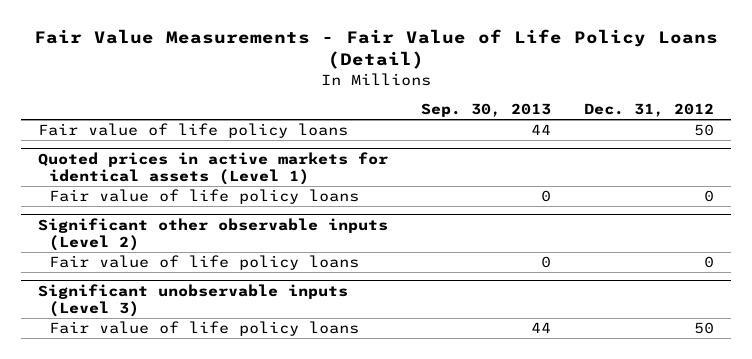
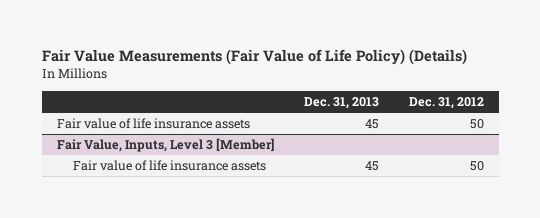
- Fair Value Measurements - Fair Value of Life Policy Loans (Detail)
+ Fair Value Measurements (Fair Value of Life Policy) (Details)
- | Sep. 30, 2013 | Dec. 31, 2012
+ | Dec. 31, 2013 | Dec. 31, 2012
- Fair value of life policy loans | 44 | 50
- Quoted prices in active markets for identical assets (Level 1)
- Fair value of life policy loans | 0 | 0
- Significant other observable inputs (Level 2)
- Fair value of life policy loans | 0 | 0
- Significant unobservable inputs (Level 3)
- Fair value of life policy loans | 44 | 50
+ Fair value of life insurance assets | 45 | 50
+ Fair Value, Inputs, Level 3 [Member]
+ Fair value of life insurance assets | 45 | 50

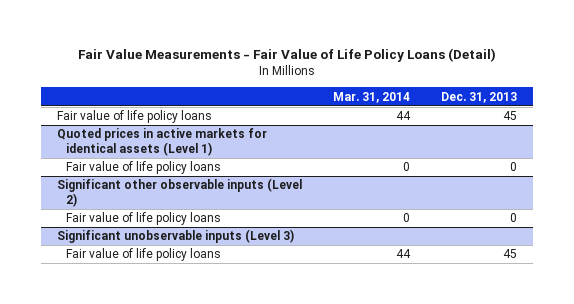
- Fair Value Measurements (Fair Value of Life Policy) (Details)
+ Fair Value Measurements - Fair Value of Life Policy Loans (Detail)
- | Dec. 31, 2013 | Dec. 31, 2012
+ | Mar. 31, 2014 | Dec. 31, 2013
- Fair value of life insurance assets | 45 | 50
- Fair Value, Inputs, Level 3 [Member]
- Fair value of life insurance assets | 45 | 50
+ Fair value of life policy loans | 44 | 45
+ Quoted prices in active markets for identical assets (Level 1)
+ Fair value of life policy loans | 0 | 0
+ Significant other observable inputs (Level 2)
+ Fair value of life policy loans | 0 | 0
+ Significant unobservable inputs (Level 3)
+ Fair value of life policy loans | 44 | 45

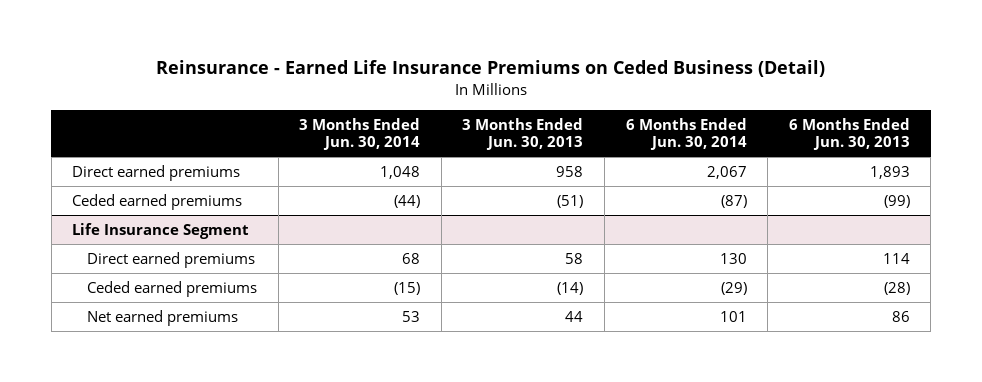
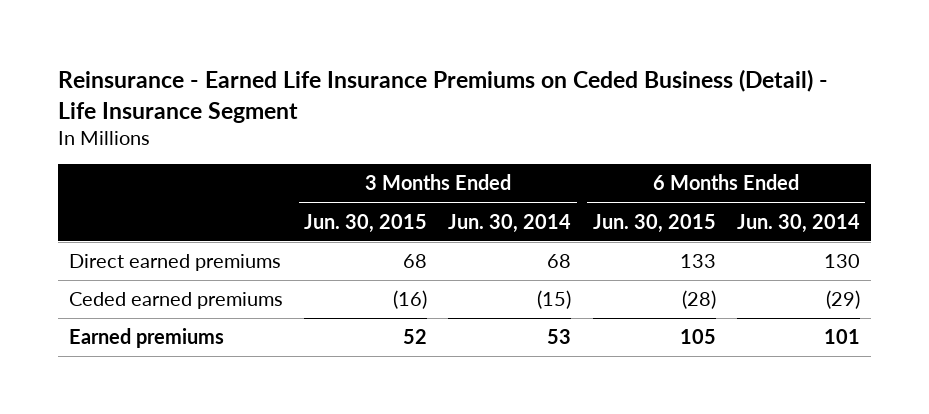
- Reinsurance - Earned Life Insurance Premiums on Ceded Business (Detail)
+ Reinsurance - Earned Life Insurance Premiums on Ceded Business (Detail) - Life Insurance Segment
- | 3 Months Ended Jun. 30, 2014 | 3 Months Ended Jun. 30, 2013 | 6 Months Ended Jun. 30, 2014 | 6 Months Ended Jun. 30, 2013
+ | 3 Months Ended Jun. 30, 2015 | 3 Months Ended Jun. 30, 2014 | 6 Months Ended Jun. 30, 2015 | 6 Months Ended Jun. 30, 2014
- Direct earned premiums | 1,048 | 958 | 2,067 | 1,893
- Ceded earned premiums | (44) | (51) | (87) | (99)
- Life Insurance Segment
- Net earned premiums | 53 | 44 | 101 | 86
+ Earned premiums | 52 | 53 | 105 | 101

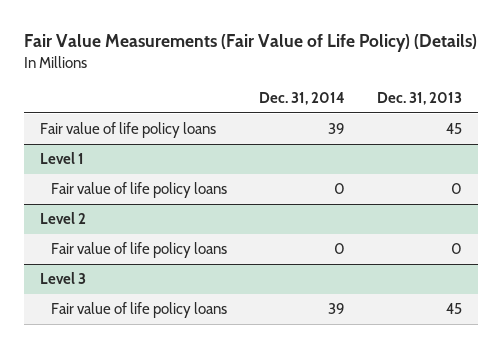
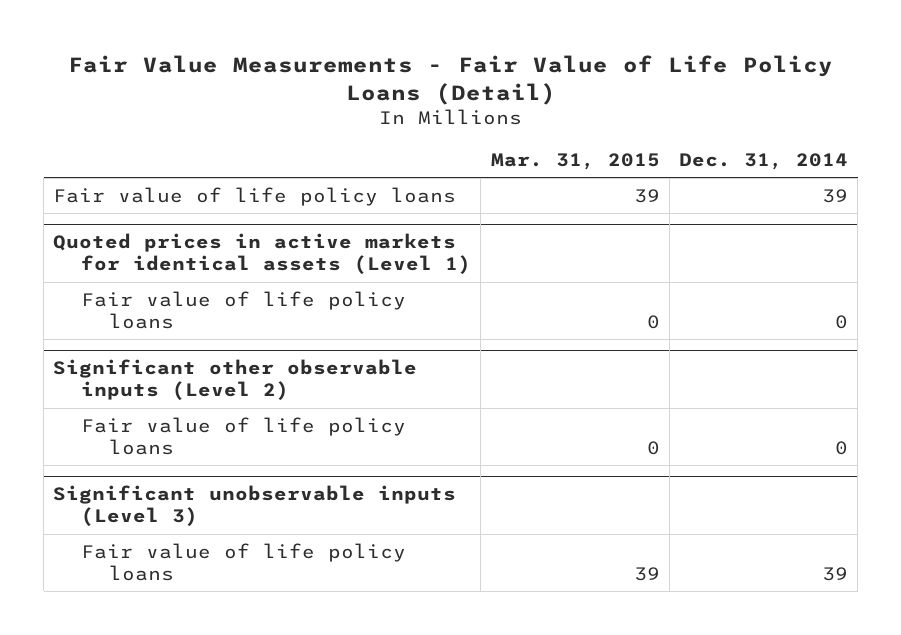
- Fair Value Measurements (Fair Value of Life Policy) (Details)
+ Fair Value Measurements - Fair Value of Life Policy Loans (Detail)
- | Dec. 31, 2014 | Dec. 31, 2013
+ | Mar. 31, 2015 | Dec. 31, 2014
- Level 1
+ Quoted prices in active markets for identical assets (Level 1)
- Level 2
+ Significant other observable inputs (Level 2)
- Level 3
+ Significant unobservable inputs (Level 3)

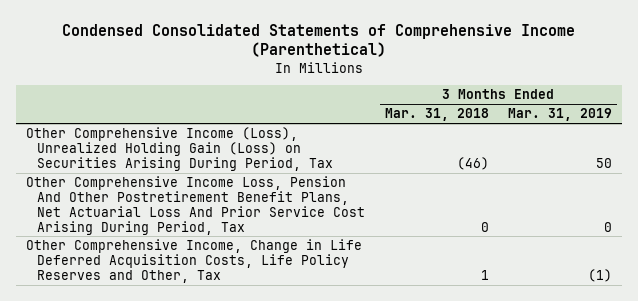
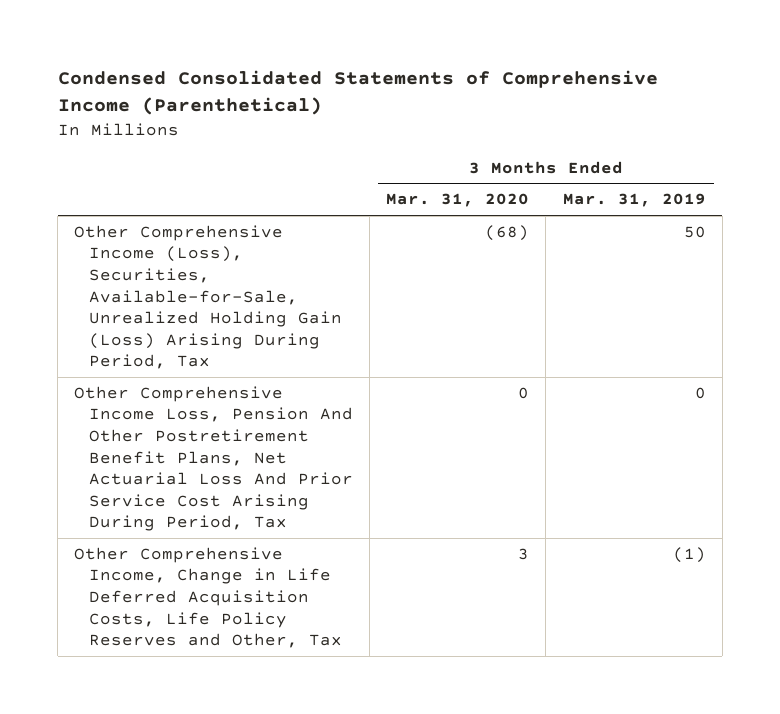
- | 3 Months Ended Mar. 31, 2018 | 3 Months Ended Mar. 31, 2019
+ | 3 Months Ended Mar. 31, 2020 | 3 Months Ended Mar. 31, 2019
- Other Comprehensive Income (Loss), Unrealized Holding Gain (Loss) on Securities Arising During Period, Tax | (46) | 50
+ Other Comprehensive Income (Loss), Securities, Available-for-Sale, Unrealized Holding Gain (Loss) Arising During Period, Tax | (68) | 50

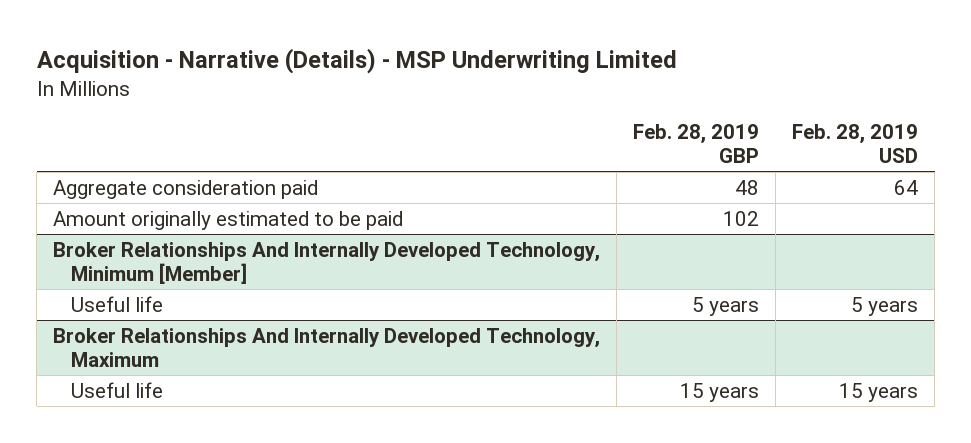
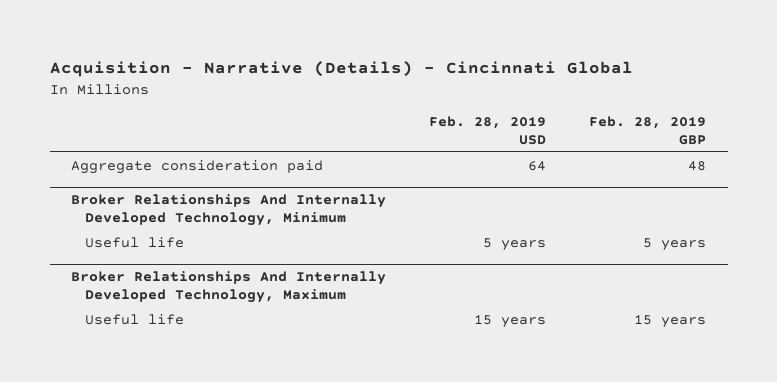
- Acquisition - Narrative (Details) - MSP Underwriting Limited
+ Acquisition - Narrative (Details) - Cincinnati Global
- | Feb. 28, 2019 GBP | Feb. 28, 2019 USD
+ | Feb. 28, 2019 USD | Feb. 28, 2019 GBP
- Amount originally estimated to be paid | 102 |
- Broker Relationships And Internally Developed Technology, Minimum [Member]
+ Broker Relationships And Internally Developed Technology, Minimum

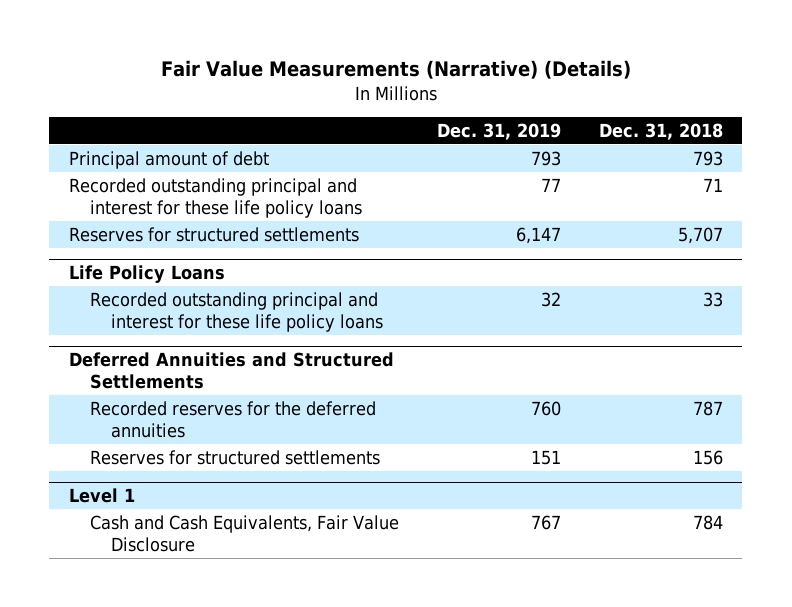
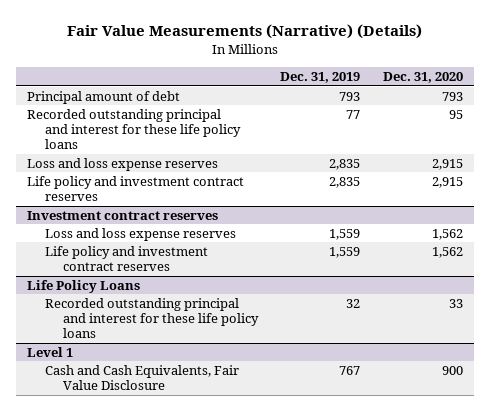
- | Dec. 31, 2019 | Dec. 31, 2018
+ | Dec. 31, 2019 | Dec. 31, 2020
- Reserves for structured settlements | 6,147 | 5,707
+ Loss and loss expense reserves | 2,835 | 2,915
+ Life policy and investment contract reserves | 2,835 | 2,915
+ Investment contract reserves
+ Loss and loss expense reserves | 1,559 | 1,562
+ Life policy and investment contract reserves | 1,559 | 1,562
- Deferred Annuities and Structured Settlements
- Recorded reserves for the deferred annuities | 760 | 787
- Reserves for structured settlements | 151 | 156

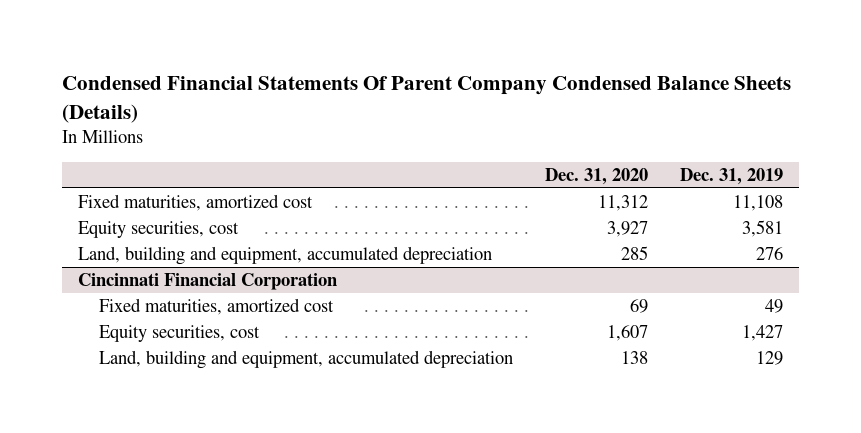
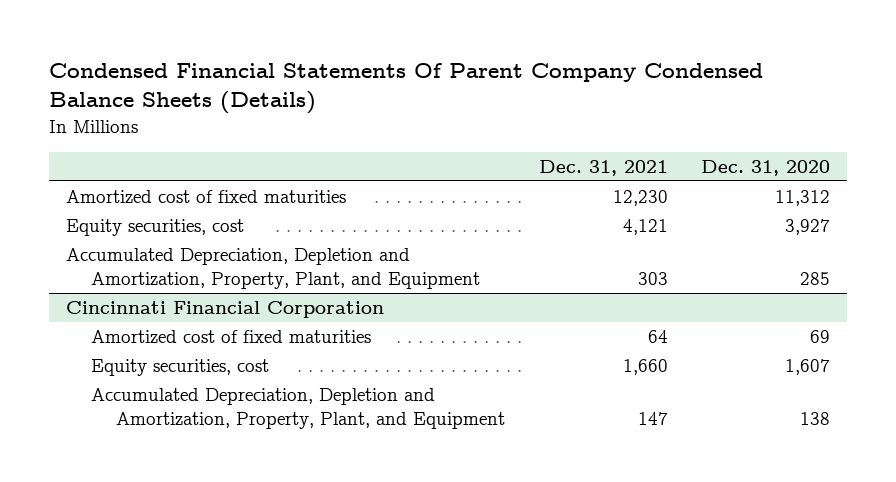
- | Dec. 31, 2020 | Dec. 31, 2019
+ | Dec. 31, 2021 | Dec. 31, 2020
- Fixed maturities, amortized cost | 11,312 | 11,108
+ Amortized cost of fixed maturities | 12,230 | 11,312
- Land, building and equipment, accumulated depreciation | 285 | 276
+ Accumulated Depreciation, Depletion and Amortization, Property, Plant, and Equipment | 303 | 285
@ Cincinnati Financial Corporation
- Fixed maturities, amortized cost | 69 | 49
+ Amortized cost of fixed maturities | 64 | 69
- Land, building and equipment, accumulated depreciation | 138 | 129
+ Accumulated Depreciation, Depletion and Amortization, Property, Plant, and Equipment | 147 | 138

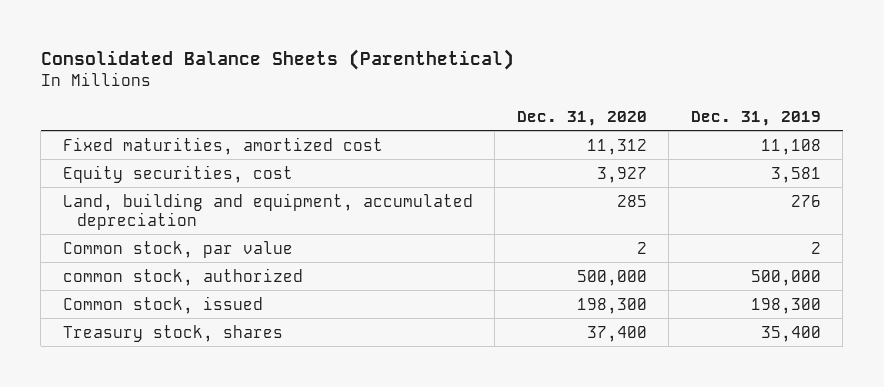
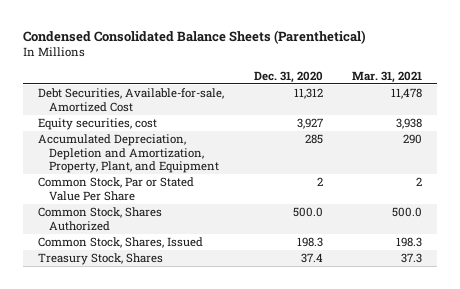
- Consolidated Balance Sheets (Parenthetical)
+ Condensed Consolidated Balance Sheets (Parenthetical)
- | Dec. 31, 2020 | Dec. 31, 2019
+ | Dec. 31, 2020 | Mar. 31, 2021
- Fixed maturities, amortized cost | 11,312 | 11,108
+ Debt Securities, Available-for-sale, Amortized Cost | 11,312 | 11,478
- Land, building and equipment, accumulated depreciation | 285 | 276
- Common stock, par value | 2 | 2
- common stock, authorized | 500,000 | 500,000
- Common stock, issued | 198,300 | 198,300
- Treasury stock, shares | 37,400 | 35,400
+ Accumulated Depreciation, Depletion and Amortization, Property, Plant, and Equipment | 285 | 290
+ Common Stock, Par or Stated Value Per Share | 2 | 2
+ Common Stock, Shares Authorized | 500.0 | 500.0
+ Common Stock, Shares, Issued | 198.3 | 198.3
+ Treasury Stock, Shares | 37.4 | 37.3

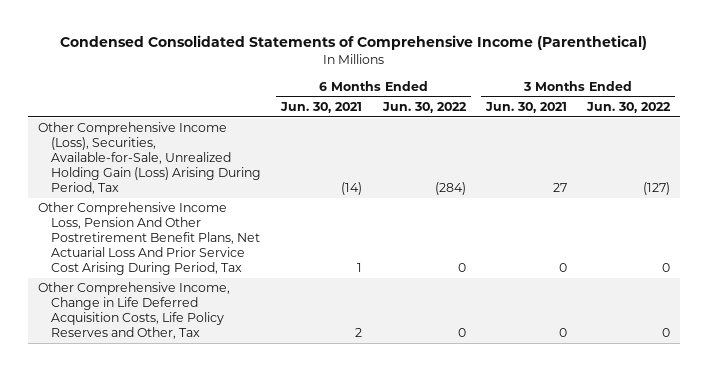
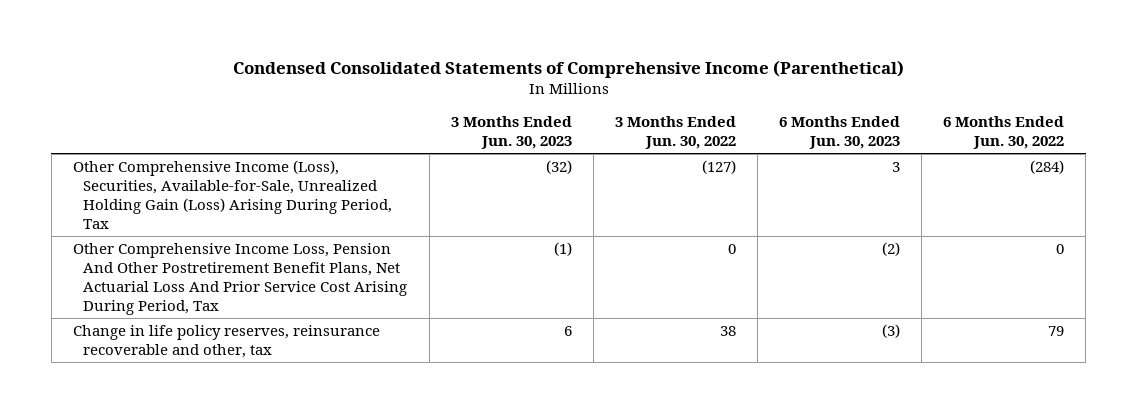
- | 6 Months Ended Jun. 30, 2021 | 6 Months Ended Jun. 30, 2022 | 3 Months Ended Jun. 30, 2021 | 3 Months Ended Jun. 30, 2022
+ | 3 Months Ended Jun. 30, 2023 | 3 Months Ended Jun. 30, 2022 | 6 Months Ended Jun. 30, 2023 | 6 Months Ended Jun. 30, 2022
- Other Comprehensive Income, Change in Life Deferred Acquisition Costs, Life Policy Reserves and Other, Tax | 2 | 0 | 0 | 0
+ Change in life policy reserves, reinsurance recoverable and other, tax | 6 | 38 | (3) | 79

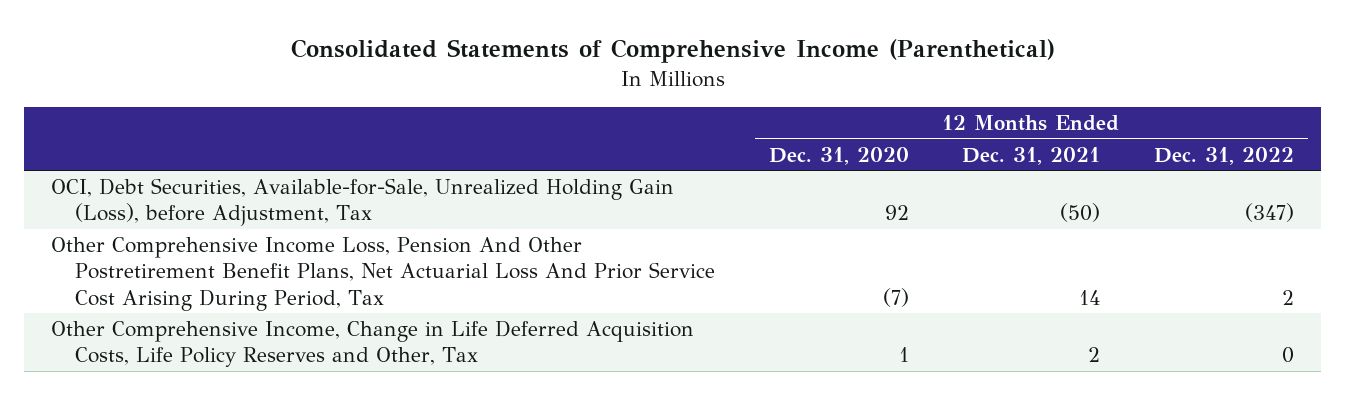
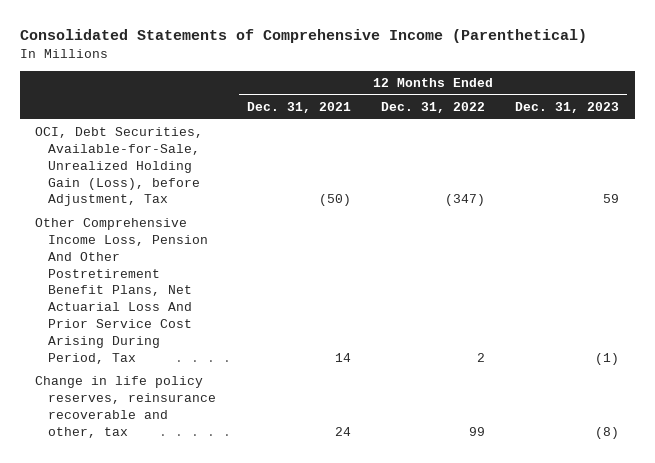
- | 12 Months Ended Dec. 31, 2020 | 12 Months Ended Dec. 31, 2021 | 12 Months Ended Dec. 31, 2022
+ | 12 Months Ended Dec. 31, 2021 | 12 Months Ended Dec. 31, 2022 | 12 Months Ended Dec. 31, 2023
- Other Comprehensive Income, Change in Life Deferred Acquisition Costs, Life Policy Reserves and Other, Tax | 1 | 2 | 0
+ Change in life policy reserves, reinsurance recoverable and other, tax | 24 | 99 | (8)

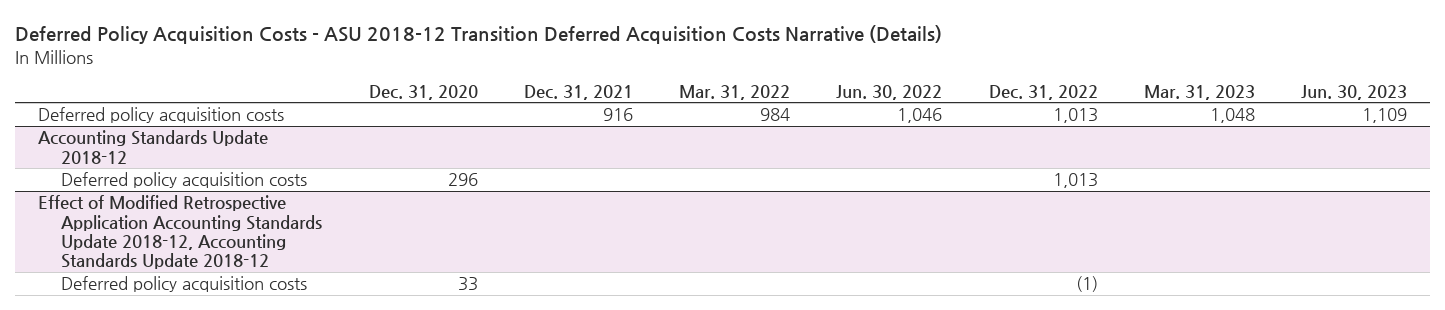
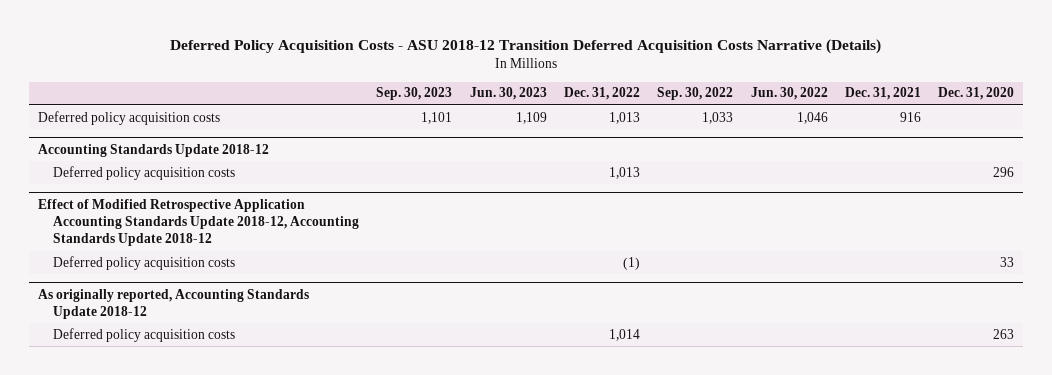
- | Dec. 31, 2020 | Dec. 31, 2021 | Mar. 31, 2022 | Jun. 30, 2022 | Dec. 31, 2022 | Mar. 31, 2023 | Jun. 30, 2023
+ | Sep. 30, 2023 | Jun. 30, 2023 | Dec. 31, 2022 | Sep. 30, 2022 | Jun. 30, 2022 | Dec. 31, 2021 | Dec. 31, 2020
+ As originally reported, Accounting Standards Update 2018-12
+ Deferred policy acquisition costs | | | 1,014 | | | | 263

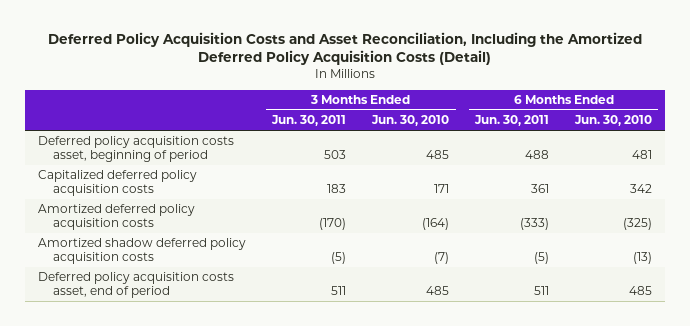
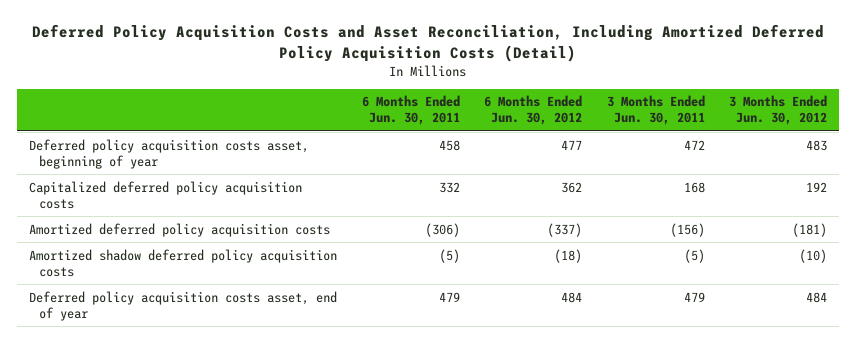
- Deferred Policy Acquisition Costs and Asset Reconciliation, Including the Amortized Deferred Policy Acquisition Costs (Detail)
+ Deferred Policy Acquisition Costs and Asset Reconciliation, Including Amortized Deferred Policy Acquisition Costs (Detail)
- | 3 Months Ended Jun. 30, 2011 | 3 Months Ended Jun. 30, 2010 | 6 Months Ended Jun. 30, 2011 | 6 Months Ended Jun. 30, 2010
+ | 6 Months Ended Jun. 30, 2011 | 6 Months Ended Jun. 30, 2012 | 3 Months Ended Jun. 30, 2011 | 3 Months Ended Jun. 30, 2012
- Deferred policy acquisition costs asset, beginning of period | 503 | 485 | 488 | 481
- Capitalized deferred policy acquisition costs | 183 | 171 | 361 | 342
- Amortized deferred policy acquisition costs | (170) | (164) | (333) | (325)
+ Deferred policy acquisition costs asset, beginning of year | 458 | 477 | 472 | 483
+ Capitalized deferred policy acquisition costs | 332 | 362 | 168 | 192
+ Amortized deferred policy acquisition costs | (306) | (337) | (156) | (181)
- Deferred policy acquisition costs asset, end of period | 511 | 485 | 511 | 485
+ Deferred policy acquisition costs asset, end of year | 479 | 484 | 479 | 484

